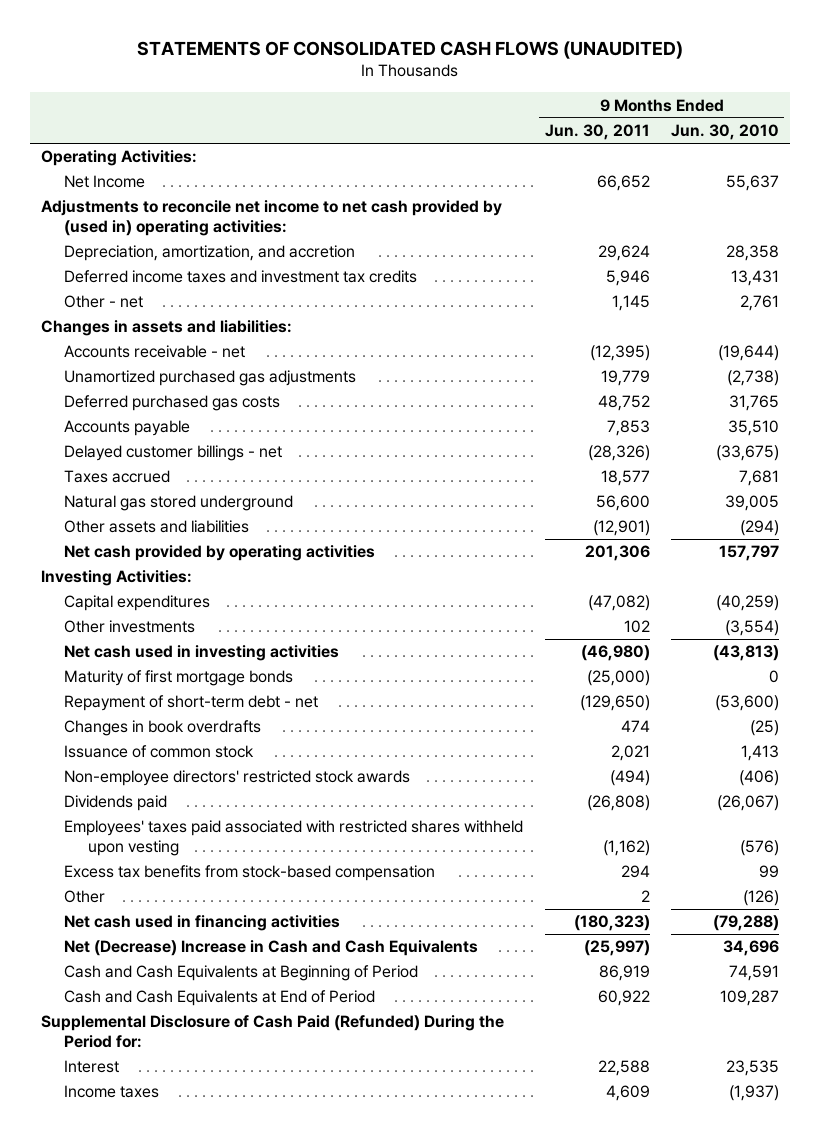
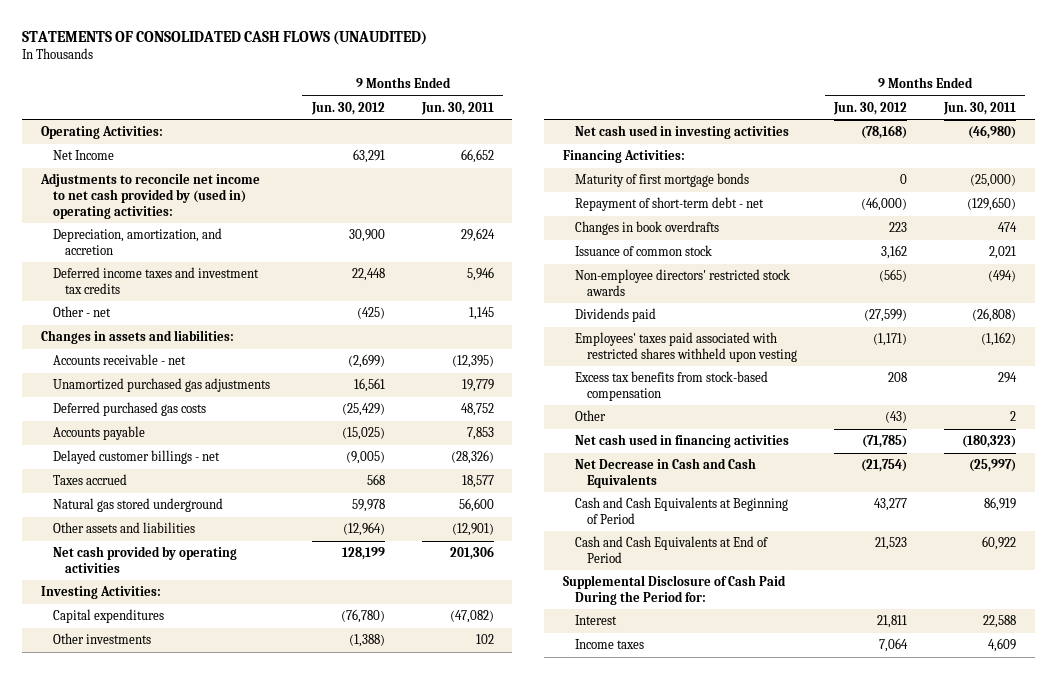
- | 9 Months Ended Jun. 30, 2011 | 9 Months Ended Jun. 30, 2010
+ | 9 Months Ended Jun. 30, 2012 | 9 Months Ended Jun. 30, 2011
+ Financing Activities:
- Net (Decrease) Increase in Cash and Cash Equivalents | (25,997) | 34,696
+ Net Decrease in Cash and Cash Equivalents | (21,754) | (25,997)
- Supplemental Disclosure of Cash Paid (Refunded) During the Period for:
+ Supplemental Disclosure of Cash Paid During the Period for:

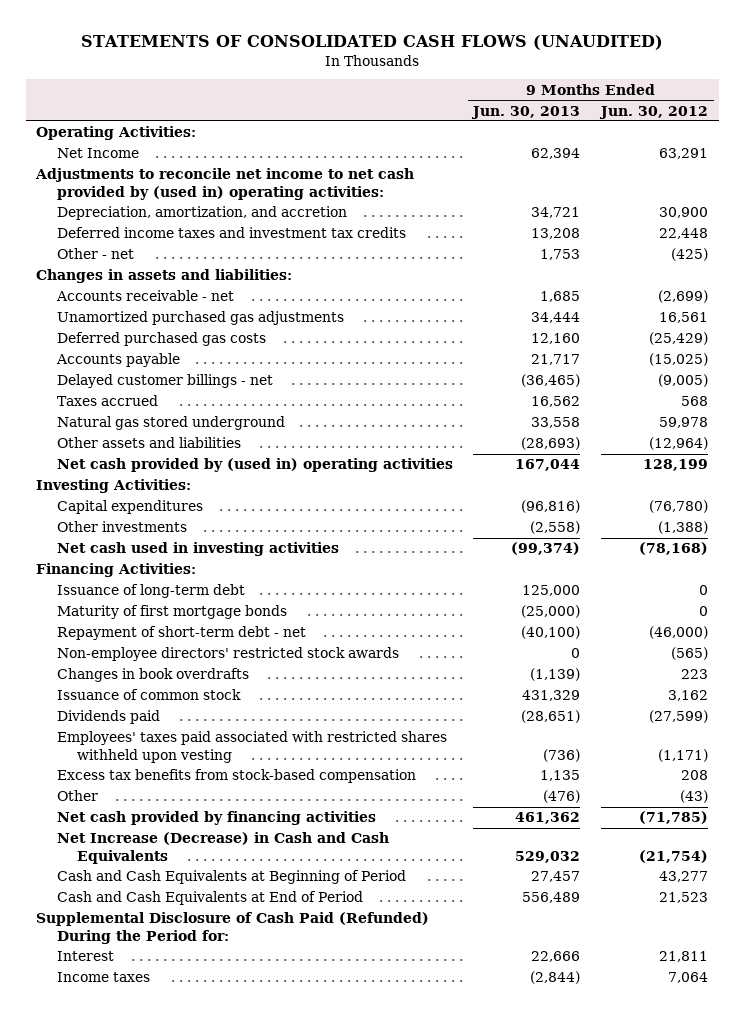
- | 9 Months Ended Jun. 30, 2012 | 9 Months Ended Jun. 30, 2011
+ | 9 Months Ended Jun. 30, 2013 | 9 Months Ended Jun. 30, 2012
- Net cash provided by operating activities | 128,199 | 201,306
+ Net cash provided by (used in) operating activities | 167,044 | 128,199
+ Issuance of long-term debt | 125,000 | 0
moved up: Non-employee directors' restricted stock awards | 0 | (565)
- Net cash used in financing activities | (71,785) | (180,323)
- Net Decrease in Cash and Cash Equivalents | (21,754) | (25,997)
+ Net cash provided by financing activities | 461,362 | (71,785)
+ Net Increase (Decrease) in Cash and Cash Equivalents | 529,032 | (21,754)
- Supplemental Disclosure of Cash Paid During the Period for:
+ Supplemental Disclosure of Cash Paid (Refunded) During the Period for:

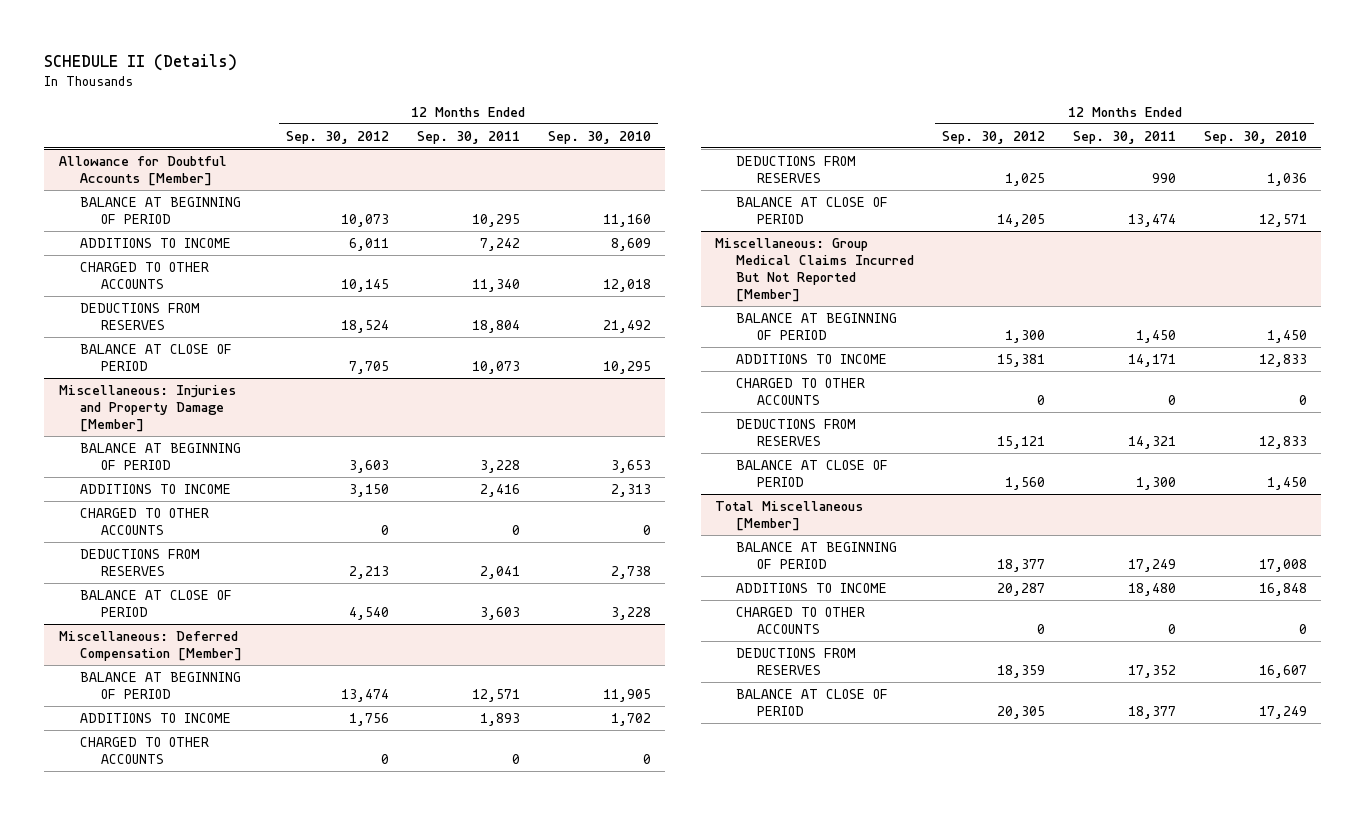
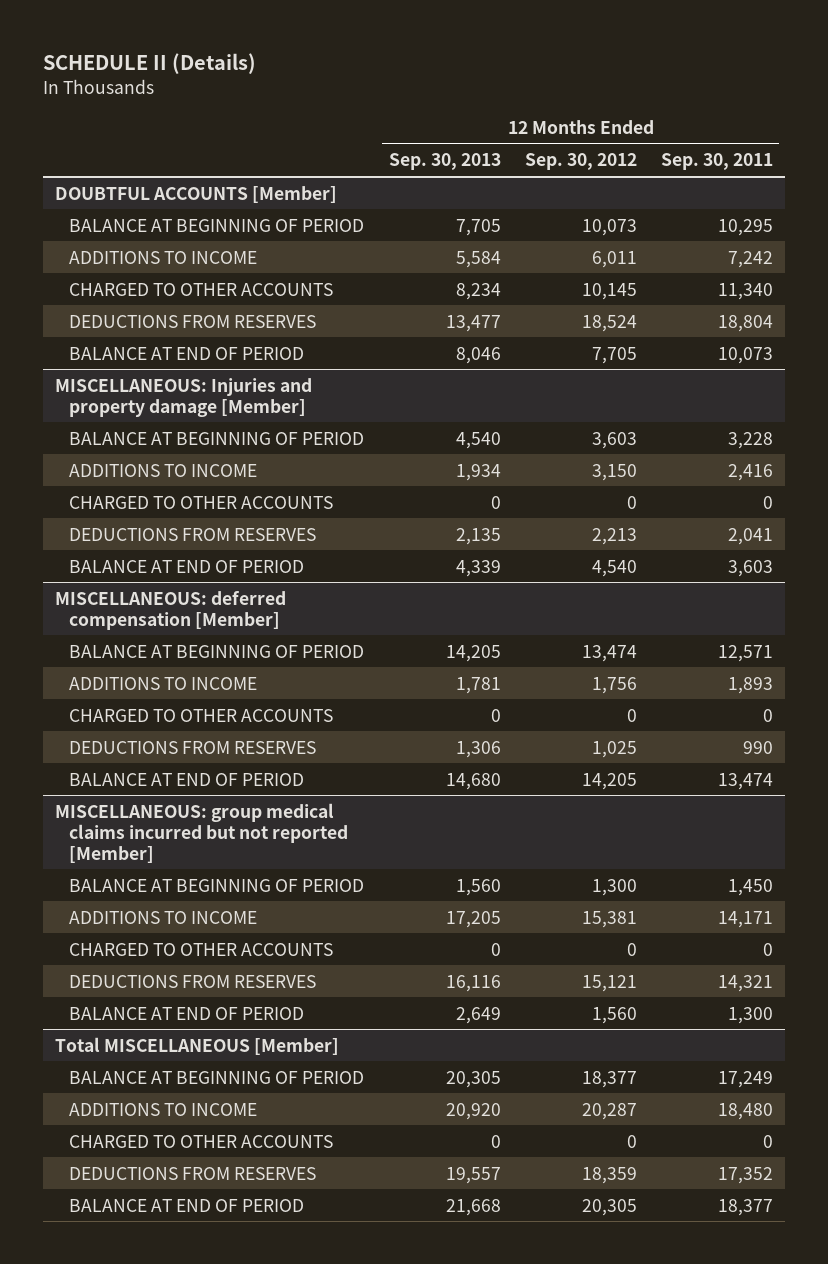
- | 12 Months Ended Sep. 30, 2012 | 12 Months Ended Sep. 30, 2011 | 12 Months Ended Sep. 30, 2010
+ | 12 Months Ended Sep. 30, 2013 | 12 Months Ended Sep. 30, 2012 | 12 Months Ended Sep. 30, 2011
- Allowance for Doubtful Accounts [Member]
+ DOUBTFUL ACCOUNTS [Member]
- BALANCE AT CLOSE OF PERIOD | 7,705 | 10,073 | 10,295
- Miscellaneous: Injuries and Property Damage [Member]
+ BALANCE AT END OF PERIOD | 8,046 | 7,705 | 10,073
+ MISCELLANEOUS: Injuries and property damage [Member]
- BALANCE AT CLOSE OF PERIOD | 4,540 | 3,603 | 3,228
- Miscellaneous: Deferred Compensation [Member]
+ BALANCE AT END OF PERIOD | 4,339 | 4,540 | 3,603
+ MISCELLANEOUS: deferred compensation [Member]
- BALANCE AT CLOSE OF PERIOD | 14,205 | 13,474 | 12,571
- Miscellaneous: Group Medical Claims Incurred But Not Reported [Member]
+ BALANCE AT END OF PERIOD | 14,680 | 14,205 | 13,474
+ MISCELLANEOUS: group medical claims incurred but not reported [Member]
- BALANCE AT CLOSE OF PERIOD | 1,560 | 1,300 | 1,450
- Total Miscellaneous [Member]
+ BALANCE AT END OF PERIOD | 2,649 | 1,560 | 1,300
+ Total MISCELLANEOUS [Member]
- BALANCE AT CLOSE OF PERIOD | 20,305 | 18,377 | 17,249
+ BALANCE AT END OF PERIOD | 21,668 | 20,305 | 18,377

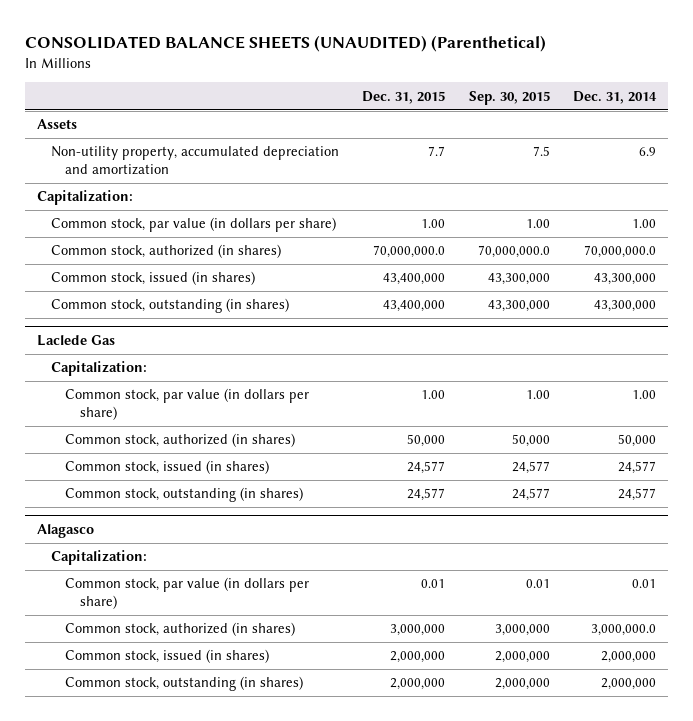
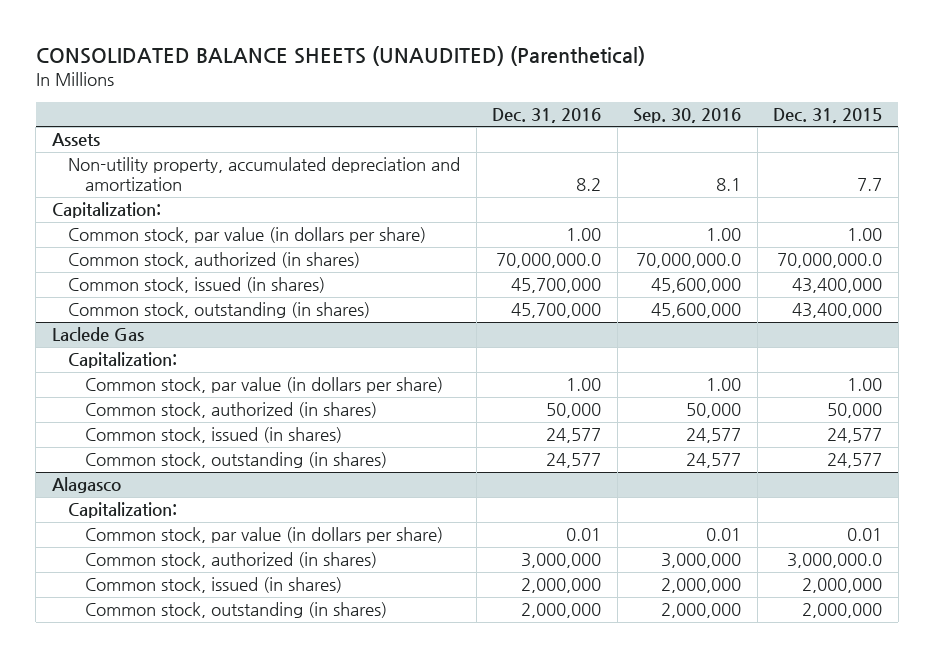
- | Dec. 31, 2015 | Sep. 30, 2015 | Dec. 31, 2014
+ | Dec. 31, 2016 | Sep. 30, 2016 | Dec. 31, 2015
@ Alagasco
- Common stock, authorized (in shares) | 3,000,000 | 3,000,000 | 3,000,000.0
+ Common stock, authorized (in shares) | 3,000,000 | 3,000,000 | 3,000,000.0

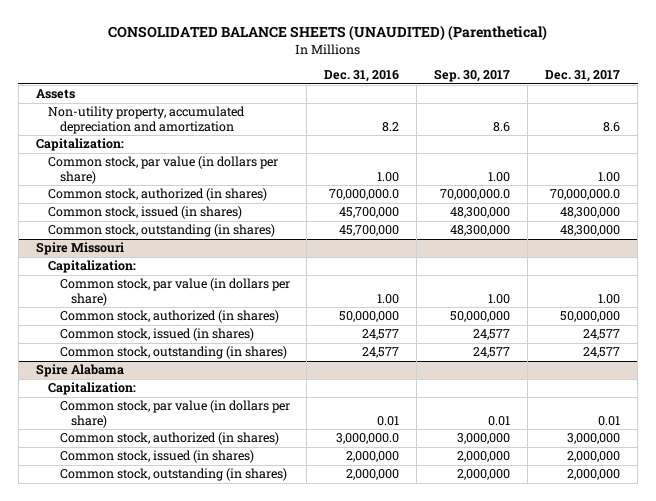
- | Dec. 31, 2016 | Sep. 30, 2016 | Dec. 31, 2015
+ | Dec. 31, 2016 | Sep. 30, 2017 | Dec. 31, 2017
- Laclede Gas
+ Spire Missouri
- Common stock, authorized (in shares) | 50,000 | 50,000 | 50,000
+ Common stock, authorized (in shares) | 50,000,000 | 50,000,000 | 50,000,000
- Alagasco
+ Spire Alabama
- Common stock, authorized (in shares) | 3,000,000 | 3,000,000 | 3,000,000.0
+ Common stock, authorized (in shares) | 3,000,000.0 | 3,000,000 | 3,000,000

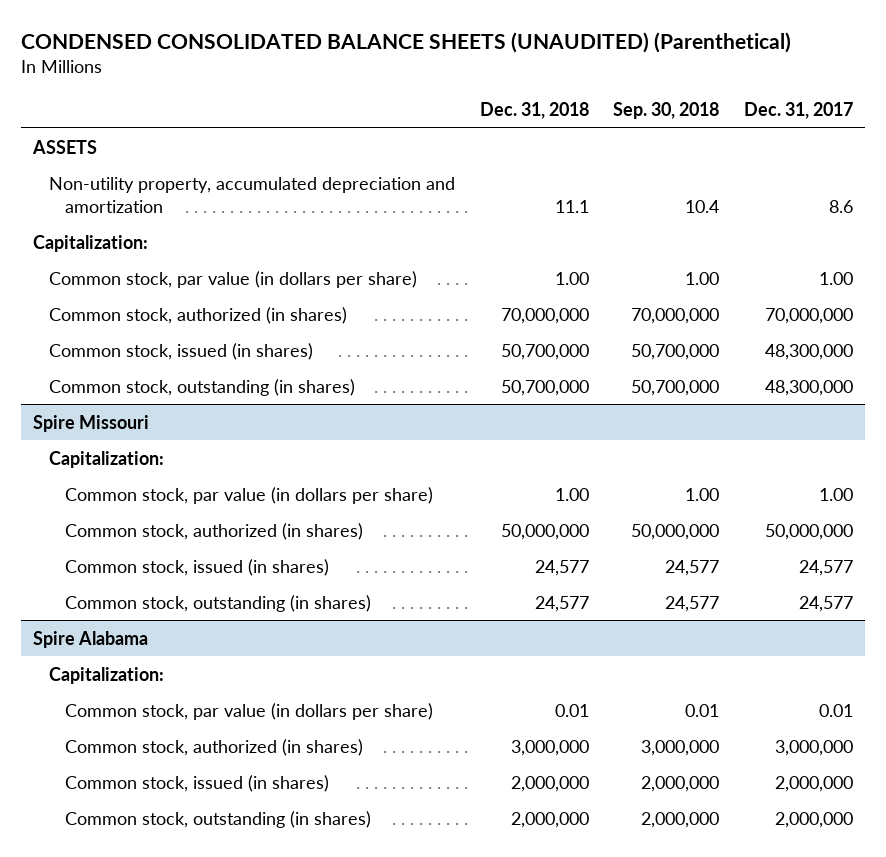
- CONSOLIDATED BALANCE SHEETS (UNAUDITED) (Parenthetical)
+ CONDENSED CONSOLIDATED BALANCE SHEETS (UNAUDITED) (Parenthetical)
- | Dec. 31, 2016 | Sep. 30, 2017 | Dec. 31, 2017
+ | Dec. 31, 2018 | Sep. 30, 2018 | Dec. 31, 2017
- Assets
+ ASSETS
- Common stock, authorized (in shares) | 70,000,000.0 | 70,000,000.0 | 70,000,000.0
+ Common stock, authorized (in shares) | 70,000,000 | 70,000,000 | 70,000,000

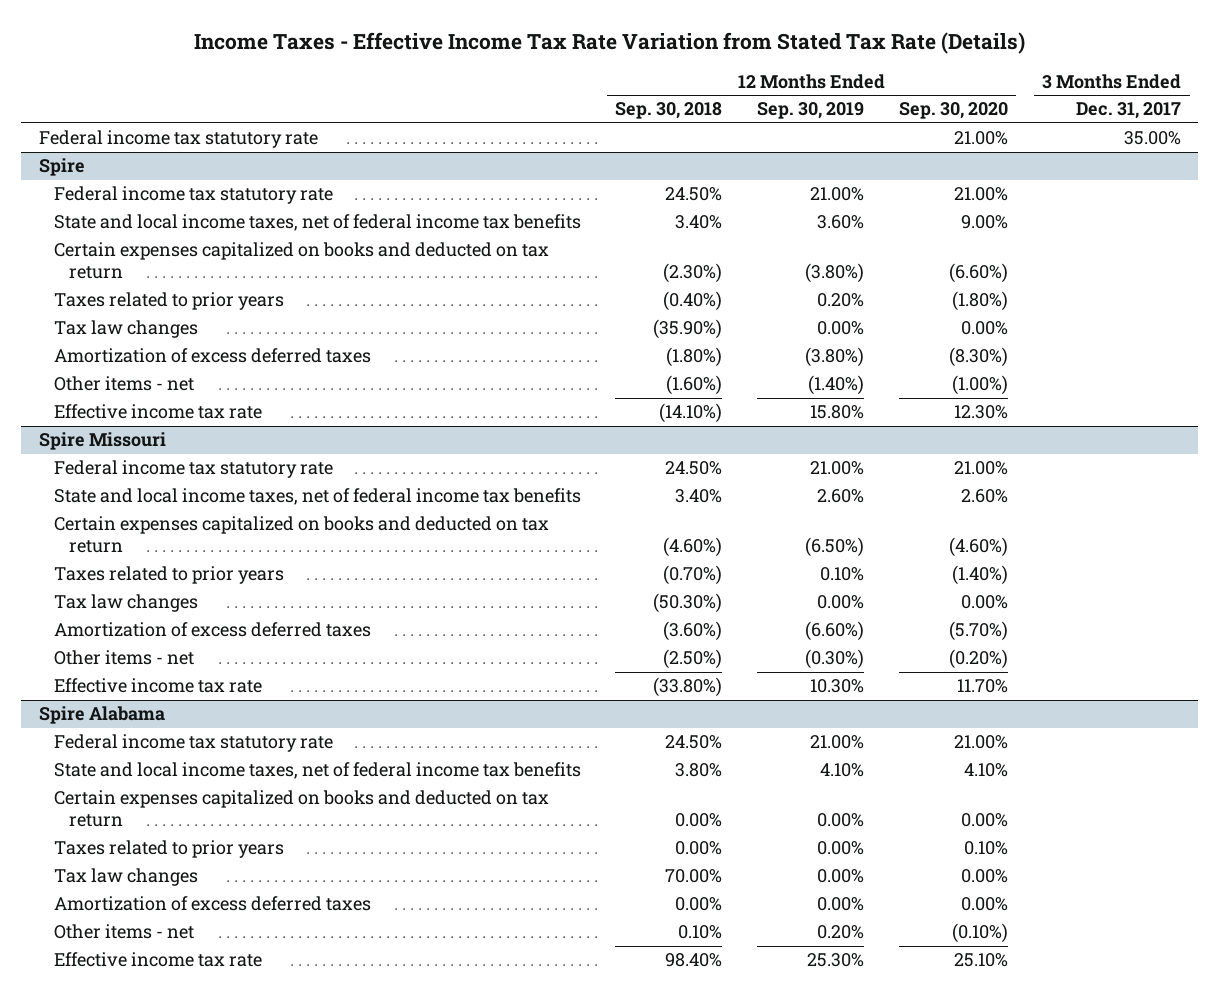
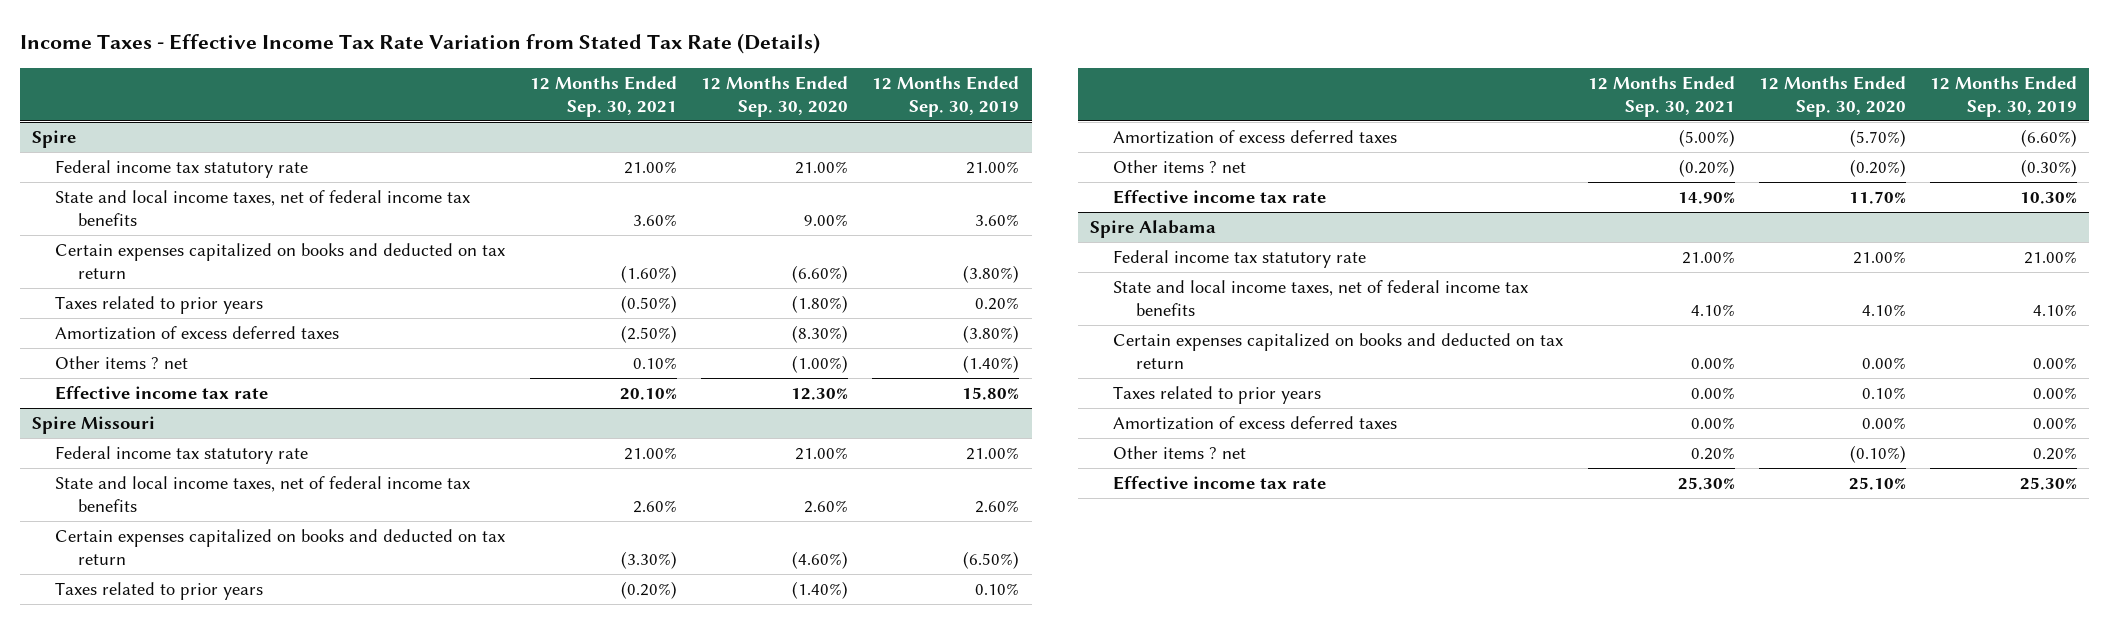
- | 12 Months Ended Sep. 30, 2018 | 12 Months Ended Sep. 30, 2019 | 12 Months Ended Sep. 30, 2020 | 3 Months Ended Dec. 31, 2017
+ | 12 Months Ended Sep. 30, 2021 | 12 Months Ended Sep. 30, 2020 | 12 Months Ended Sep. 30, 2019
- Federal income tax statutory rate | | | 21.00% | 35.00%
@ Spire
- Tax law changes | (35.90%) | 0.00% | 0.00% |
- Other items - net | (1.60%) | (1.40%) | (1.00%) |
+ Other items ? net | 0.10% | (1.00%) | (1.40%)
@ Spire Missouri
- Tax law changes | (50.30%) | 0.00% | 0.00% |
- Other items - net | (2.50%) | (0.30%) | (0.20%) |
+ Other items ? net | (0.20%) | (0.20%) | (0.30%)
@ Spire Alabama
- Tax law changes | 70.00% | 0.00% | 0.00% |
- Other items - net | 0.10% | 0.20% | (0.10%) |
+ Other items ? net | 0.20% | (0.10%) | 0.20%

